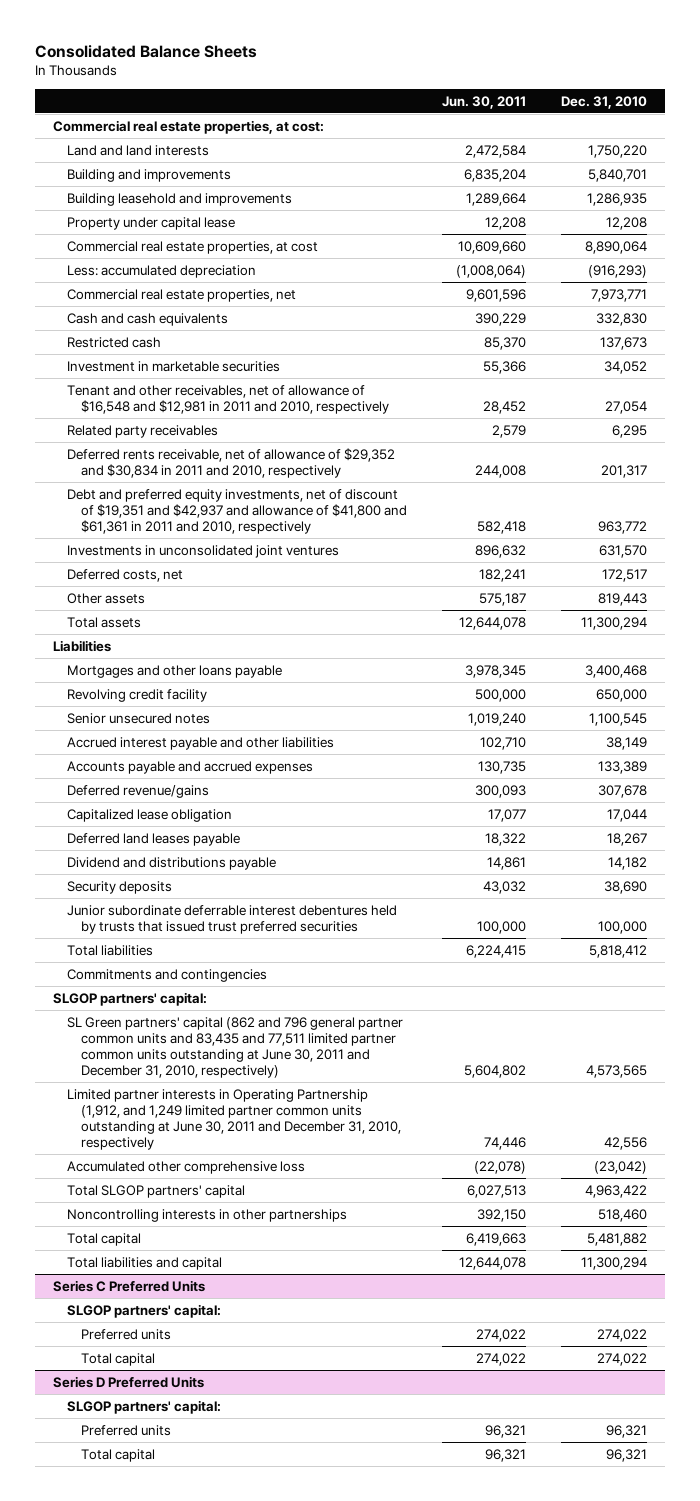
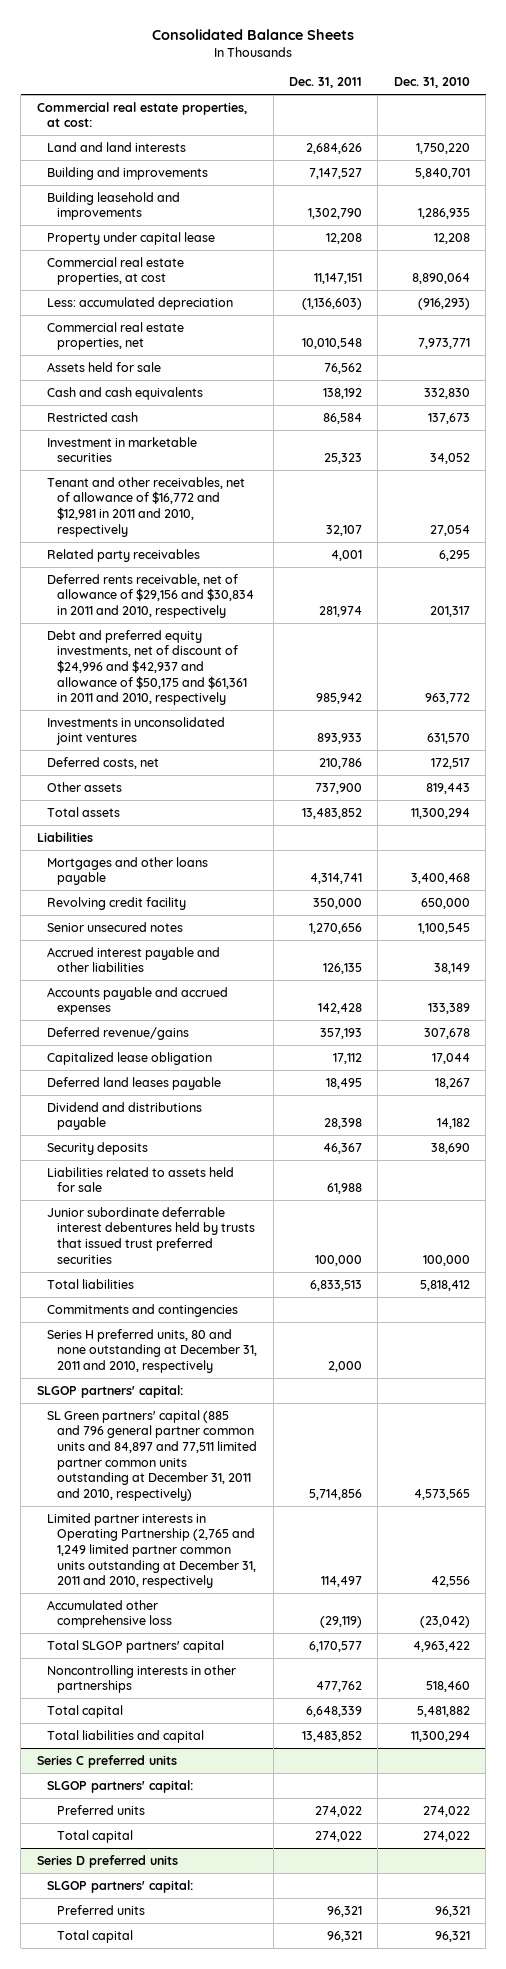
- | Jun. 30, 2011 | Dec. 31, 2010
+ | Dec. 31, 2011 | Dec. 31, 2010
+ Assets held for sale | 76,562 |
- Tenant and other receivables, net of allowance of $16,548 and $12,981 in 2011 and 2010, respectively | 28,452 | 27,054
+ Tenant and other receivables, net of allowance of $16,772 and $12,981 in 2011 and 2010, respectively | 32,107 | 27,054
- Deferred rents receivable, net of allowance of $29,352 and $30,834 in 2011 and 2010, respectively | 244,008 | 201,317
- Debt and preferred equity investments, net of discount of $19,351 and $42,937 and allowance of $41,800 and $61,361 in 2011 and 2010, respectively | 582,418 | 963,772
+ Deferred rents receivable, net of allowance of $29,156 and $30,834 in 2011 and 2010, respectively | 281,974 | 201,317
+ Debt and preferred equity investments, net of discount of $24,996 and $42,937 and allowance of $50,175 and $61,361 in 2011 and 2010, respectively | 985,942 | 963,772
+ Liabilities related to assets held for sale | 61,988 |
+ Series H preferred units, 80 and none outstanding at December 31, 2011 and 2010, respectively | 2,000 |
- SL Green partners' capital (862 and 796 general partner common units and 83,435 and 77,511 limited partner common units outstanding at June 30, 2011 and December 31, 2010, respectively) | 5,604,802 | 4,573,565
- Limited partner interests in Operating Partnership (1,912, and 1,249 limited partner common units outstanding at June 30, 2011 and December 31, 2010, respectively | 74,446 | 42,556
+ SL Green partners' capital (885 and 796 general partner common units and 84,897 and 77,511 limited partner common units outstanding at December 31, 2011 and 2010, respectively) | 5,714,856 | 4,573,565
+ Limited partner interests in Operating Partnership (2,765 and 1,249 limited partner common units outstanding at December 31, 2011 and 2010, respectively | 114,497 | 42,556
- Series C Preferred Units
+ Series C preferred units
- Series D Preferred Units
+ Series D preferred units

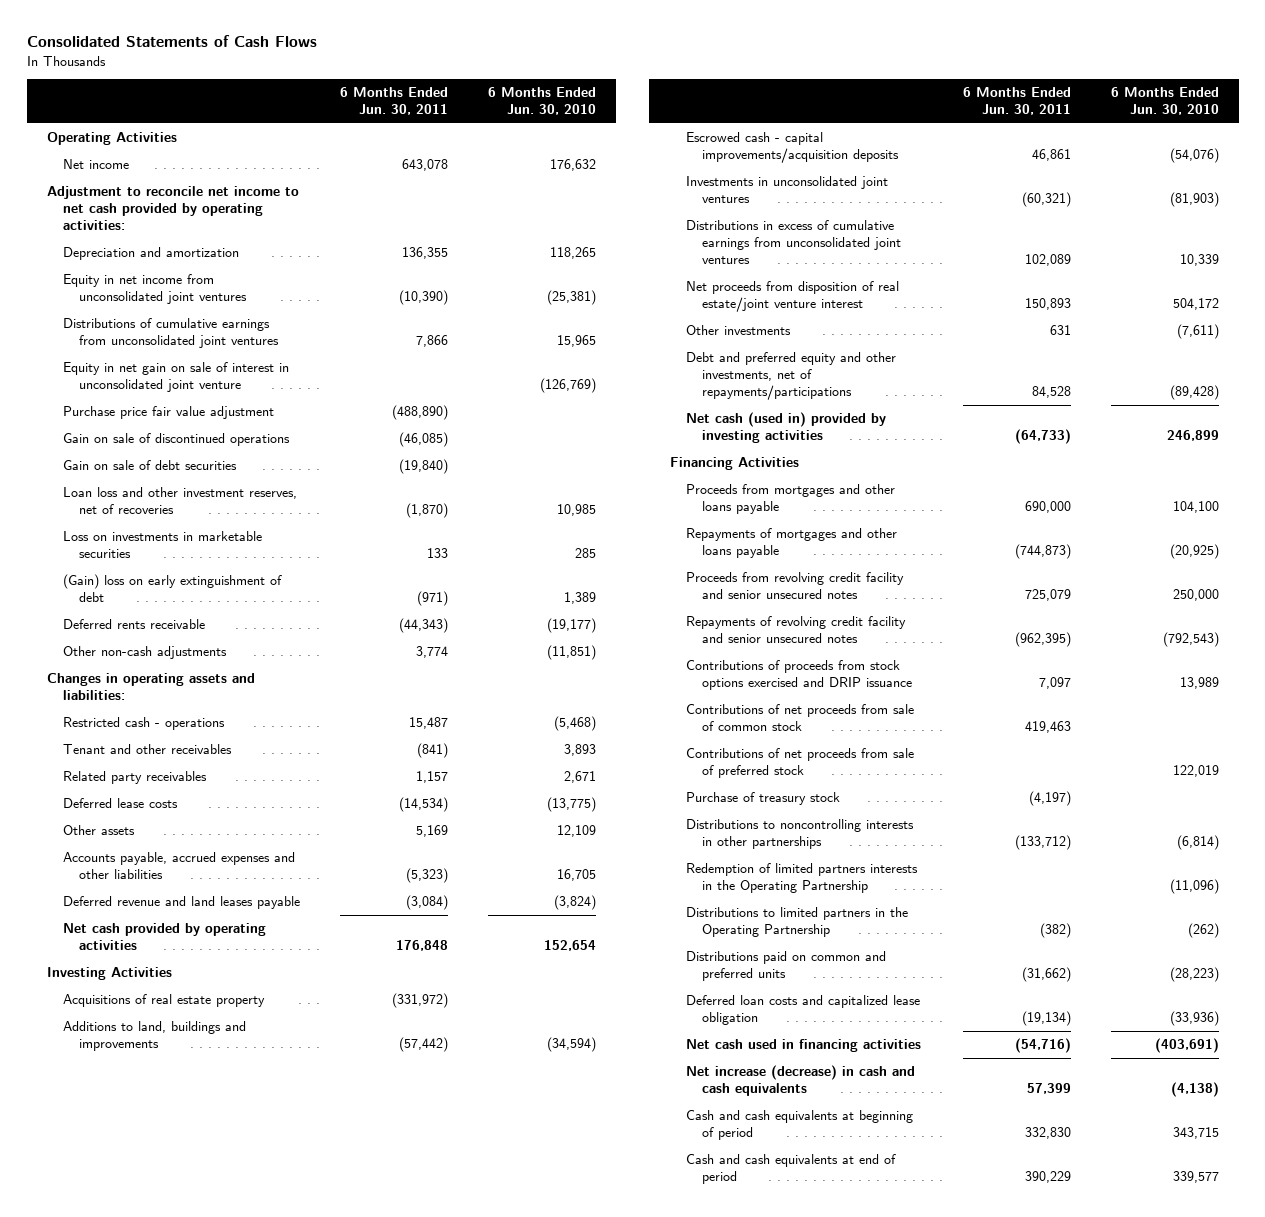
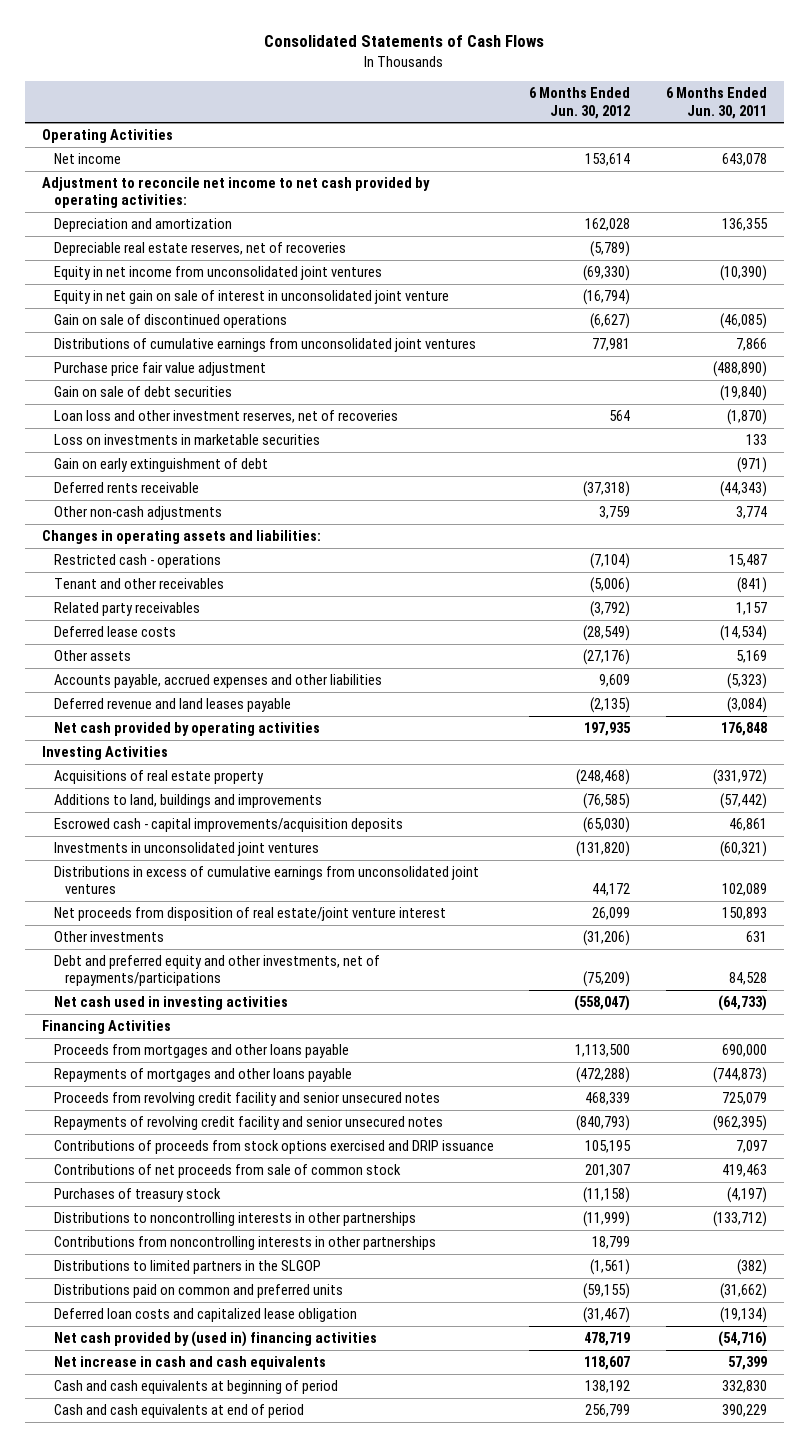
- | 6 Months Ended Jun. 30, 2011 | 6 Months Ended Jun. 30, 2010
+ | 6 Months Ended Jun. 30, 2012 | 6 Months Ended Jun. 30, 2011
+ Depreciable real estate reserves, net of recoveries | (5,789) |
moved down: Distributions of cumulative earnings from unconsolidated joint ventures | 77,981 | 7,866
moved down: Purchase price fair value adjustment | | (488,890)
- (Gain) loss on early extinguishment of debt | (971) | 1,389
+ Gain on early extinguishment of debt | | (971)
- Net cash (used in) provided by investing activities | (64,733) | 246,899
+ Net cash used in investing activities | (558,047) | (64,733)
- Contributions of net proceeds from sale of preferred stock | | 122,019
- Purchase of treasury stock | (4,197) |
+ Purchases of treasury stock | (11,158) | (4,197)
- Redemption of limited partners interests in the Operating Partnership | | (11,096)
- Distributions to limited partners in the Operating Partnership | (382) | (262)
+ Contributions from noncontrolling interests in other partnerships | 18,799 |
+ Distributions to limited partners in the SLGOP | (1,561) | (382)
- Net cash used in financing activities | (54,716) | (403,691)
- Net increase (decrease) in cash and cash equivalents | 57,399 | (4,138)
+ Net cash provided by (used in) financing activities | 478,719 | (54,716)
+ Net increase in cash and cash equivalents | 118,607 | 57,399

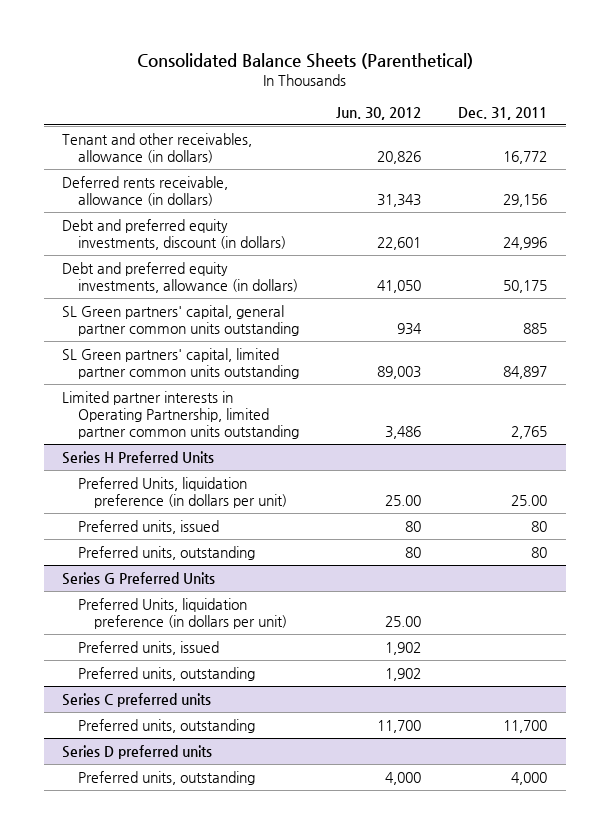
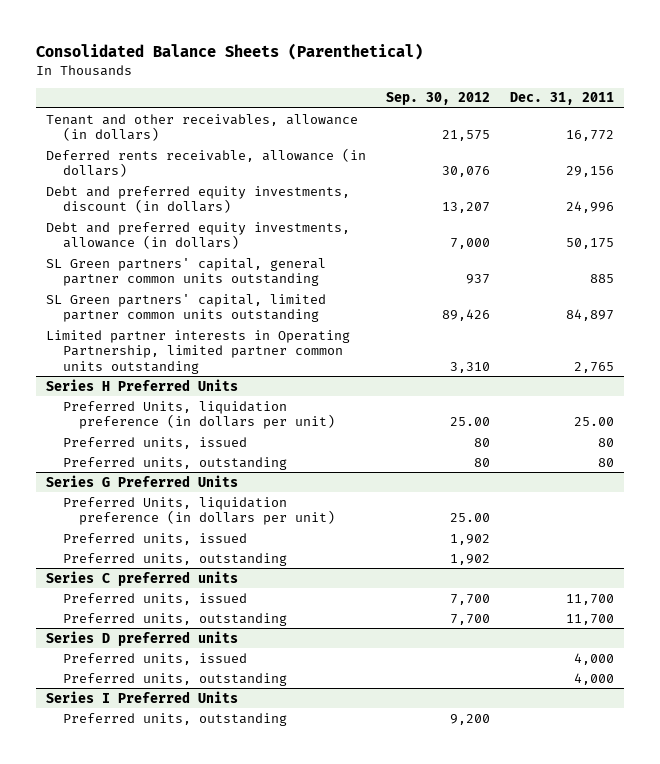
- | Jun. 30, 2012 | Dec. 31, 2011
+ | Sep. 30, 2012 | Dec. 31, 2011
@ Series C preferred units
+ Preferred units, issued | 7,700 | 11,700
@ Series D preferred units
+ Preferred units, issued | | 4,000
+ Series I Preferred Units
+ Preferred units, outstanding | 9,200 |

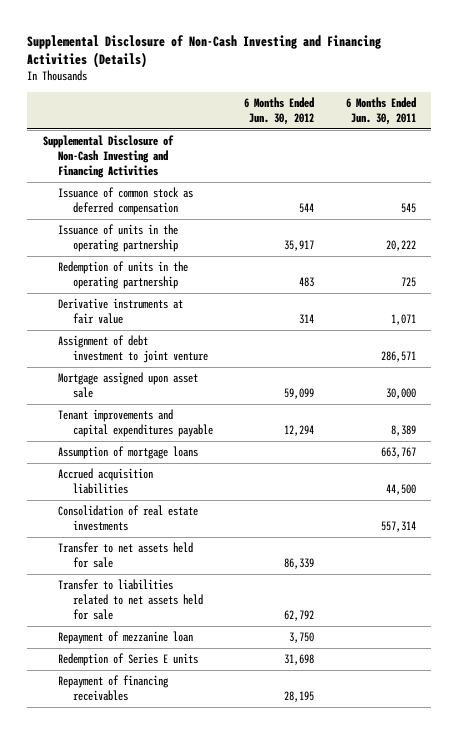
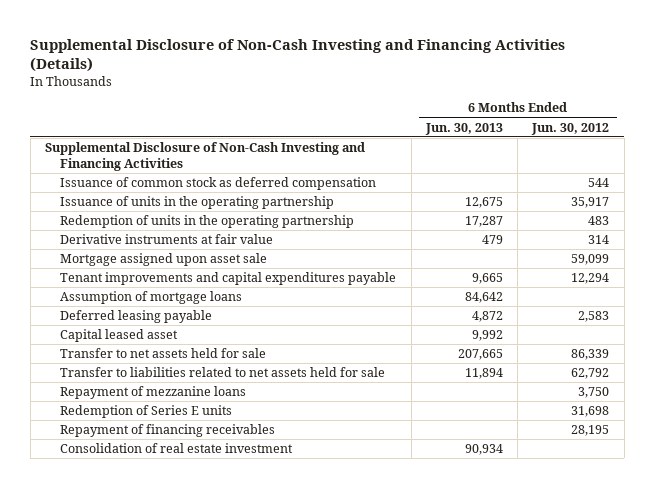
- | 6 Months Ended Jun. 30, 2012 | 6 Months Ended Jun. 30, 2011
+ | 6 Months Ended Jun. 30, 2013 | 6 Months Ended Jun. 30, 2012
- Assignment of debt investment to joint venture | | 286,571
- Accrued acquisition liabilities | | 44,500
- Consolidation of real estate investments | | 557,314
+ Deferred leasing payable | 4,872 | 2,583
+ Capital leased asset | 9,992 |
- Repayment of mezzanine loan | 3,750 |
+ Repayment of mezzanine loans | | 3,750
+ Consolidation of real estate investment | 90,934 |

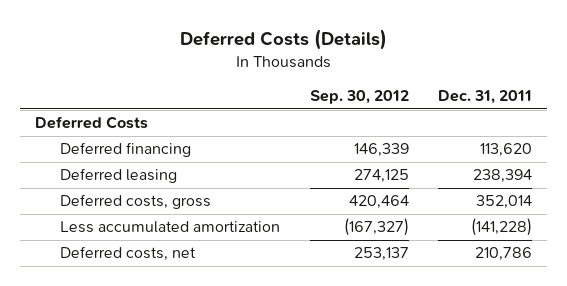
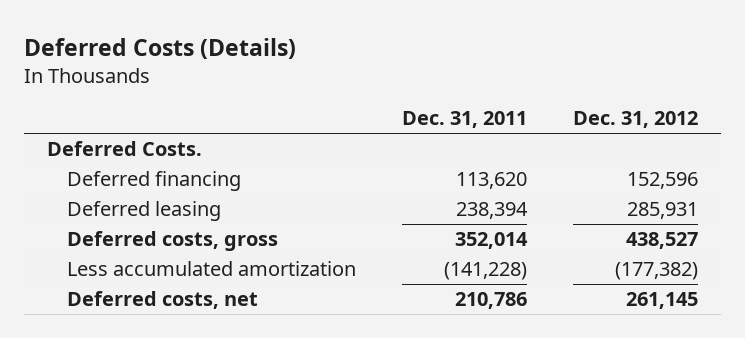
- | Sep. 30, 2012 | Dec. 31, 2011
+ | Dec. 31, 2011 | Dec. 31, 2012
- Deferred Costs
+ Deferred Costs.

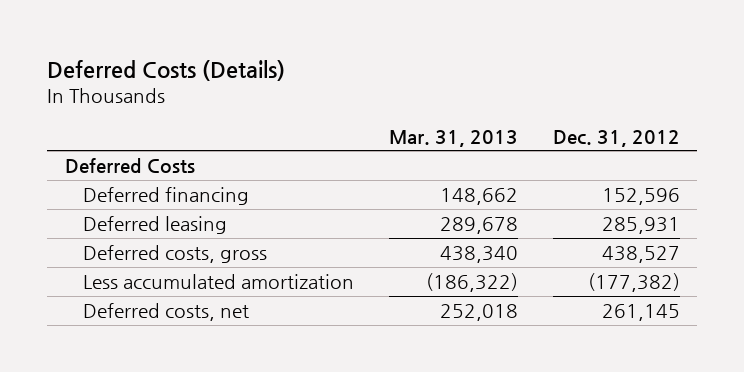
- | Dec. 31, 2011 | Dec. 31, 2012
+ | Mar. 31, 2013 | Dec. 31, 2012
- Deferred Costs.
+ Deferred Costs

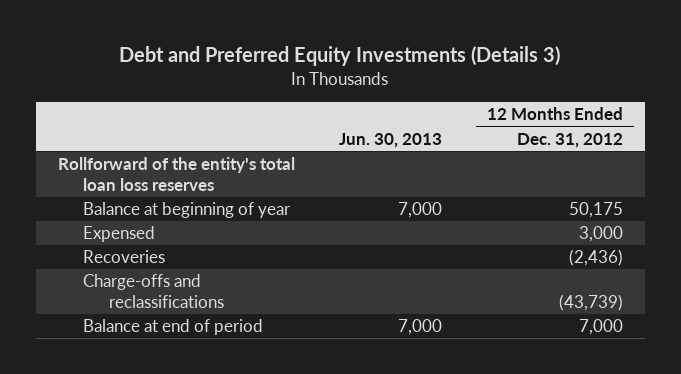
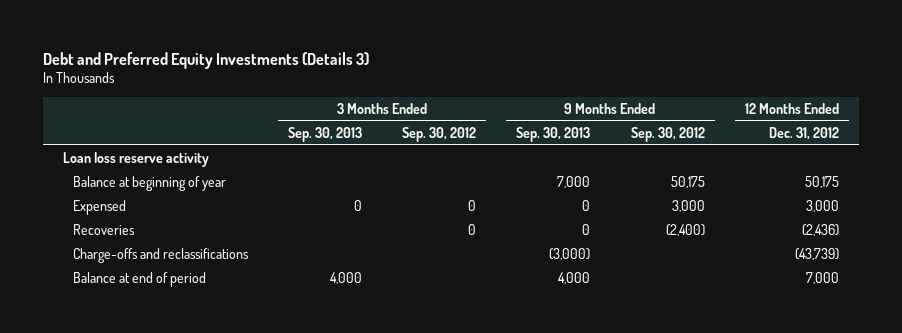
- | Jun. 30, 2013 | 12 Months Ended Dec. 31, 2012
+ | 3 Months Ended Sep. 30, 2013 | 3 Months Ended Sep. 30, 2012 | 9 Months Ended Sep. 30, 2013 | 9 Months Ended Sep. 30, 2012 | 12 Months Ended Dec. 31, 2012
- Rollforward of the entity's total loan loss reserves
+ Loan loss reserve activity

